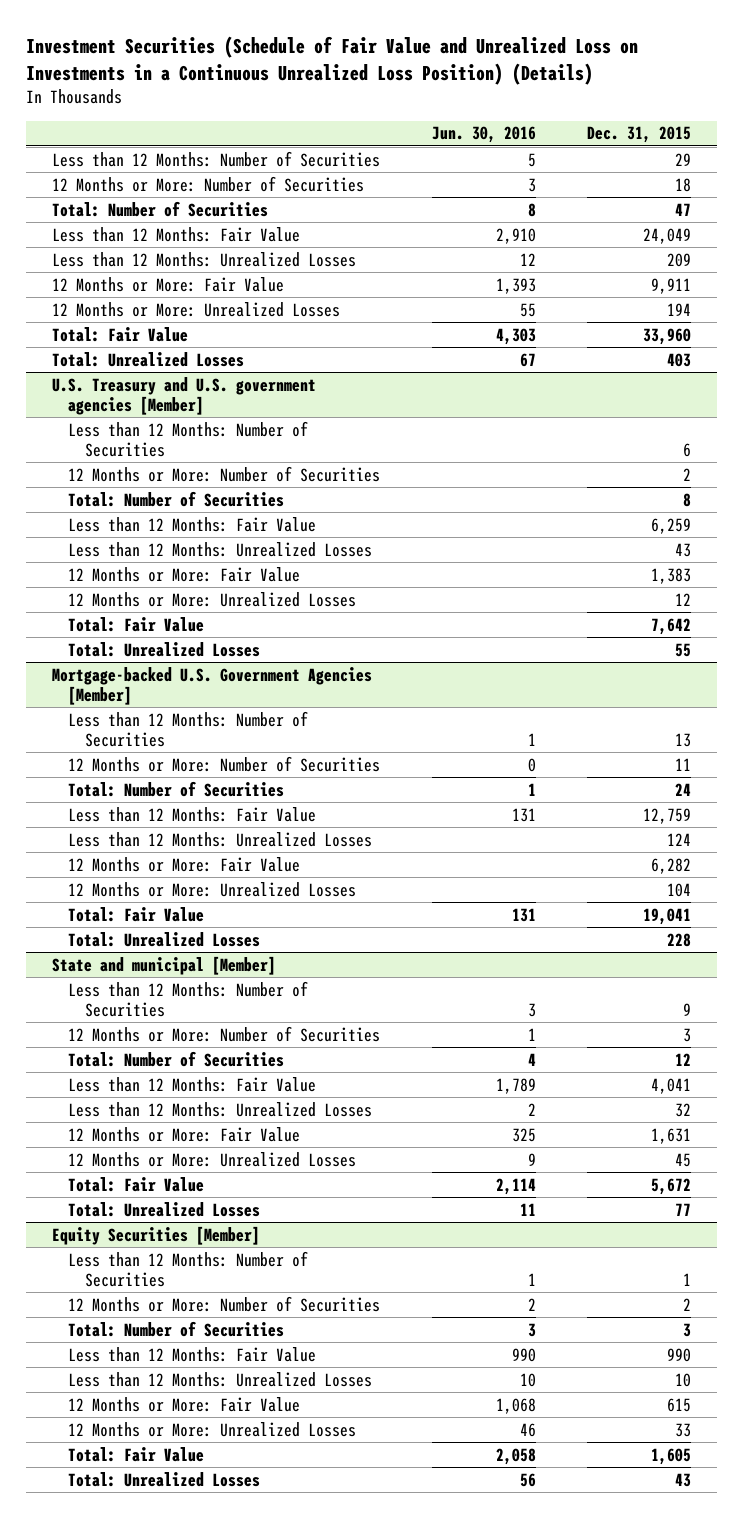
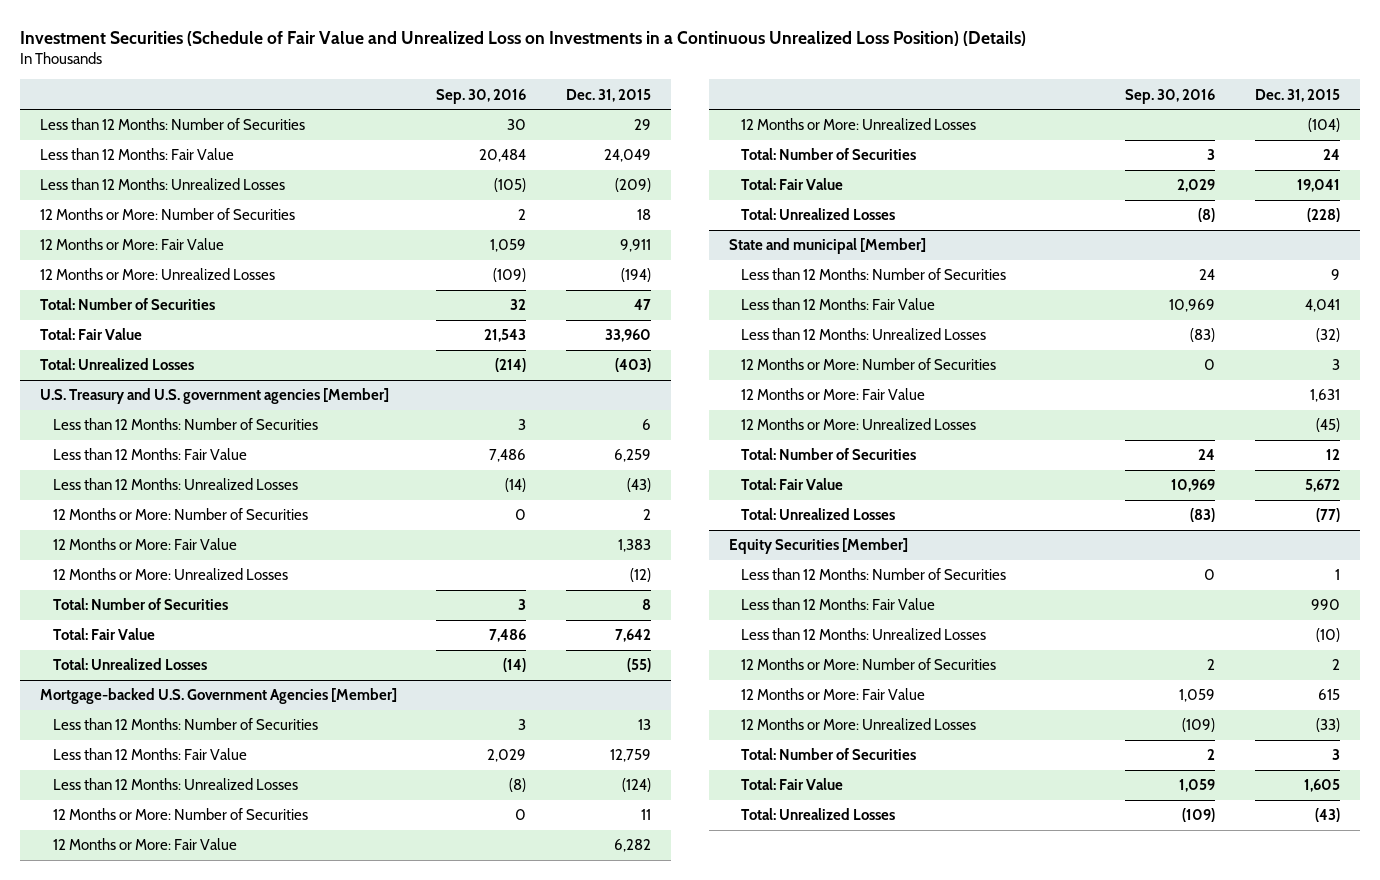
- | Jun. 30, 2016 | Dec. 31, 2015
+ | Sep. 30, 2016 | Dec. 31, 2015
- Less than 12 Months: Unrealized Losses | 12 | 209
+ Less than 12 Months: Unrealized Losses | (105) | (209)
moved down: 12 Months or More: Number of Securities | 2 | 18
- 12 Months or More: Unrealized Losses | 55 | 194
+ 12 Months or More: Unrealized Losses | (109) | (194)
moved down: Total: Number of Securities | 32 | 47
- Total: Unrealized Losses | 67 | 403
+ Total: Unrealized Losses | (214) | (403)
@ U.S. Treasury and U.S. government agencies [Member]
- Less than 12 Months: Unrealized Losses | | 43
+ Less than 12 Months: Unrealized Losses | (14) | (43)
moved down: 12 Months or More: Number of Securities | 0 | 2
- 12 Months or More: Unrealized Losses | | 12
+ 12 Months or More: Unrealized Losses | | (12)
moved down: Total: Number of Securities | 3 | 8
- Total: Unrealized Losses | | 55
+ Total: Unrealized Losses | (14) | (55)
@ Mortgage-backed U.S. Government Agencies [Member]
- Less than 12 Months: Unrealized Losses | | 124
+ Less than 12 Months: Unrealized Losses | (8) | (124)
moved down: 12 Months or More: Number of Securities | 0 | 11
- 12 Months or More: Unrealized Losses | | 104
+ 12 Months or More: Unrealized Losses | | (104)
moved down: Total: Number of Securities | 3 | 24
- Total: Unrealized Losses | | 228
+ Total: Unrealized Losses | (8) | (228)
@ State and municipal [Member]
- Less than 12 Months: Unrealized Losses | 2 | 32
+ Less than 12 Months: Unrealized Losses | (83) | (32)
moved down: 12 Months or More: Number of Securities | 0 | 3
- 12 Months or More: Unrealized Losses | 9 | 45
+ 12 Months or More: Unrealized Losses | | (45)
moved down: Total: Number of Securities | 24 | 12
- Total: Unrealized Losses | 11 | 77
+ Total: Unrealized Losses | (83) | (77)
@ Equity Securities [Member]
- Less than 12 Months: Unrealized Losses | 10 | 10
+ Less than 12 Months: Unrealized Losses | | (10)
moved down: 12 Months or More: Number of Securities | 2 | 2
- 12 Months or More: Unrealized Losses | 46 | 33
+ 12 Months or More: Unrealized Losses | (109) | (33)
moved down: Total: Number of Securities | 2 | 3
- Total: Unrealized Losses | 56 | 43
+ Total: Unrealized Losses | (109) | (43)

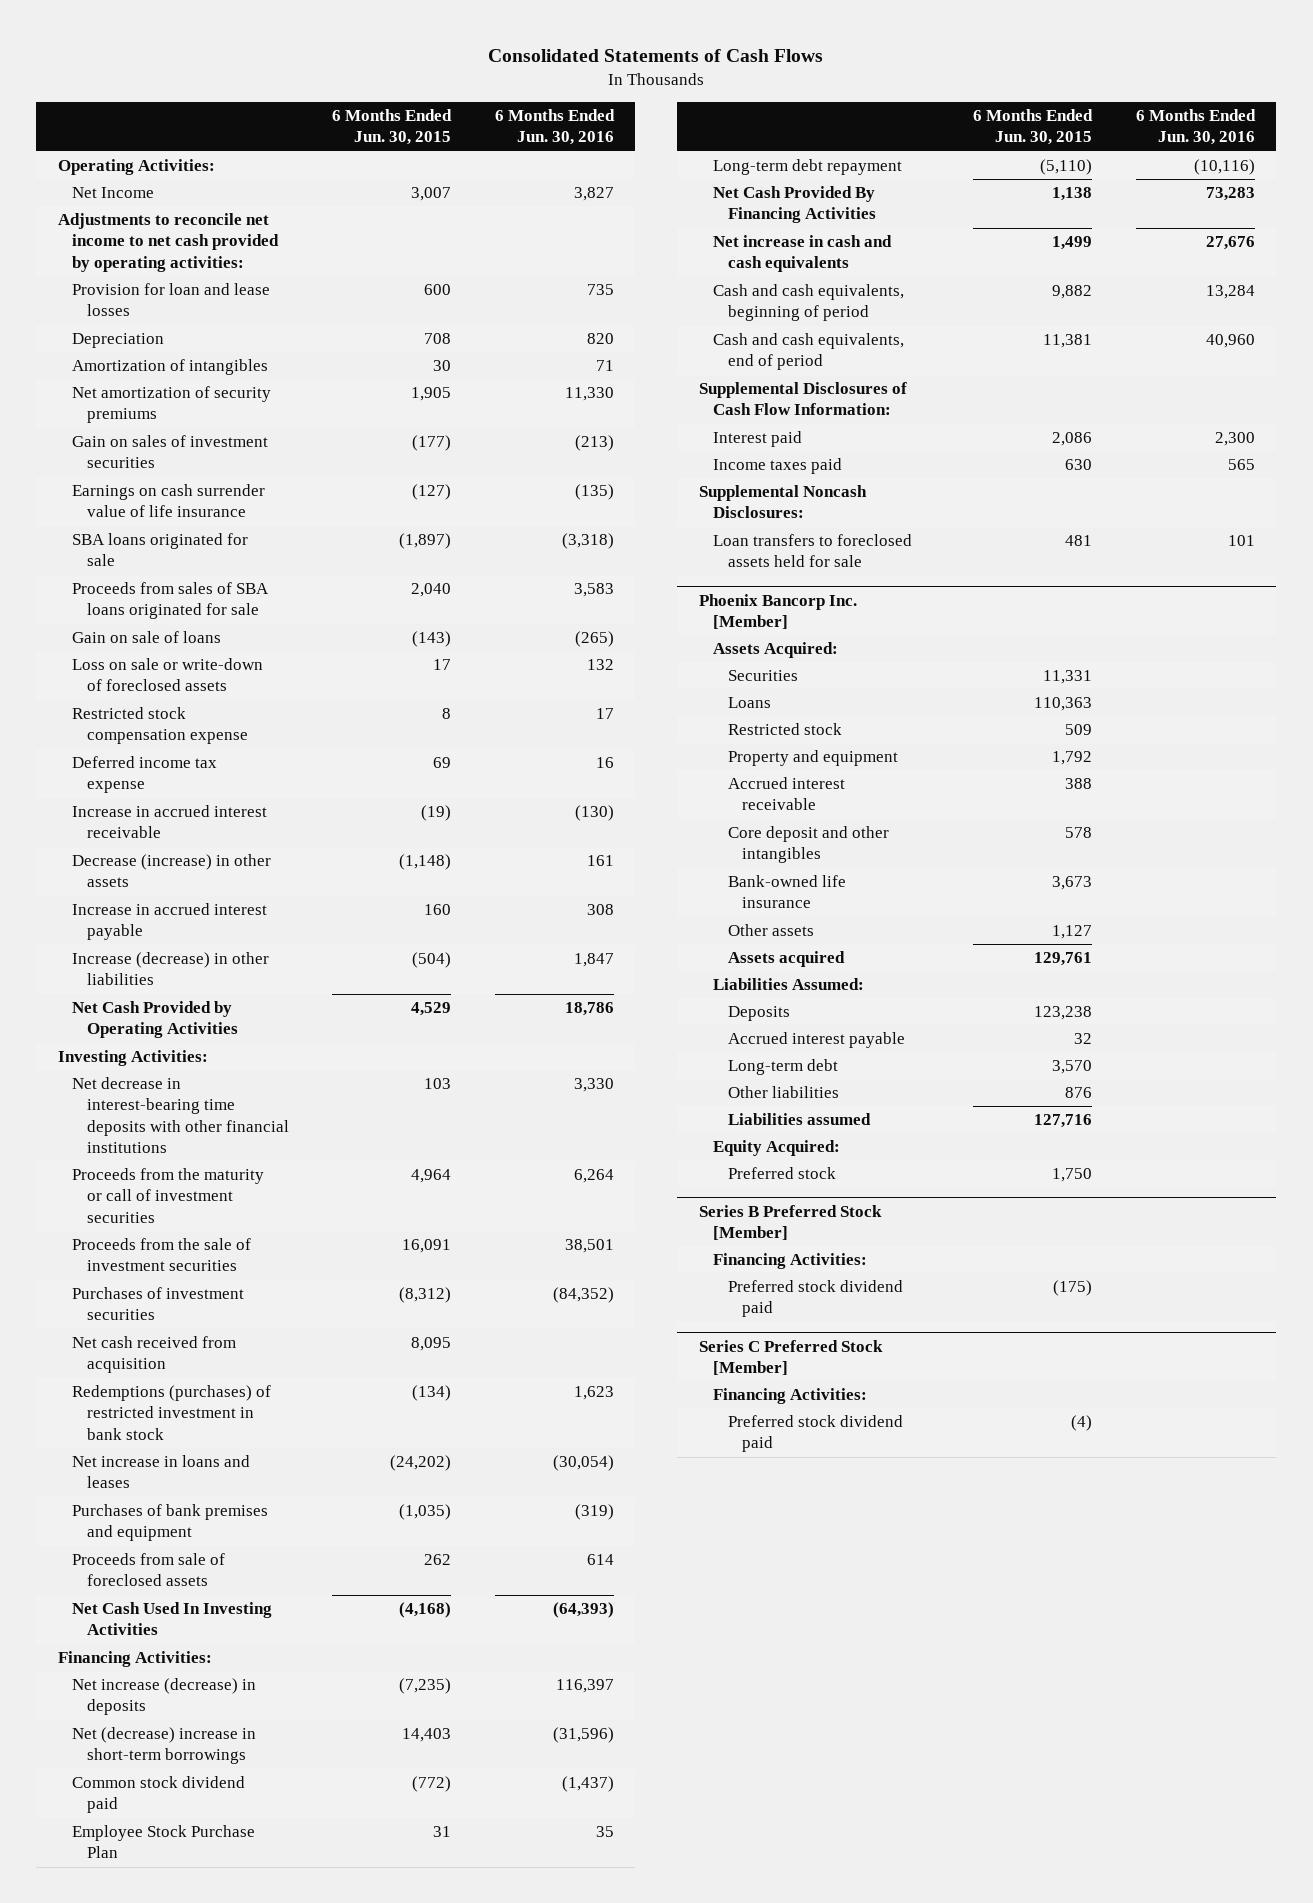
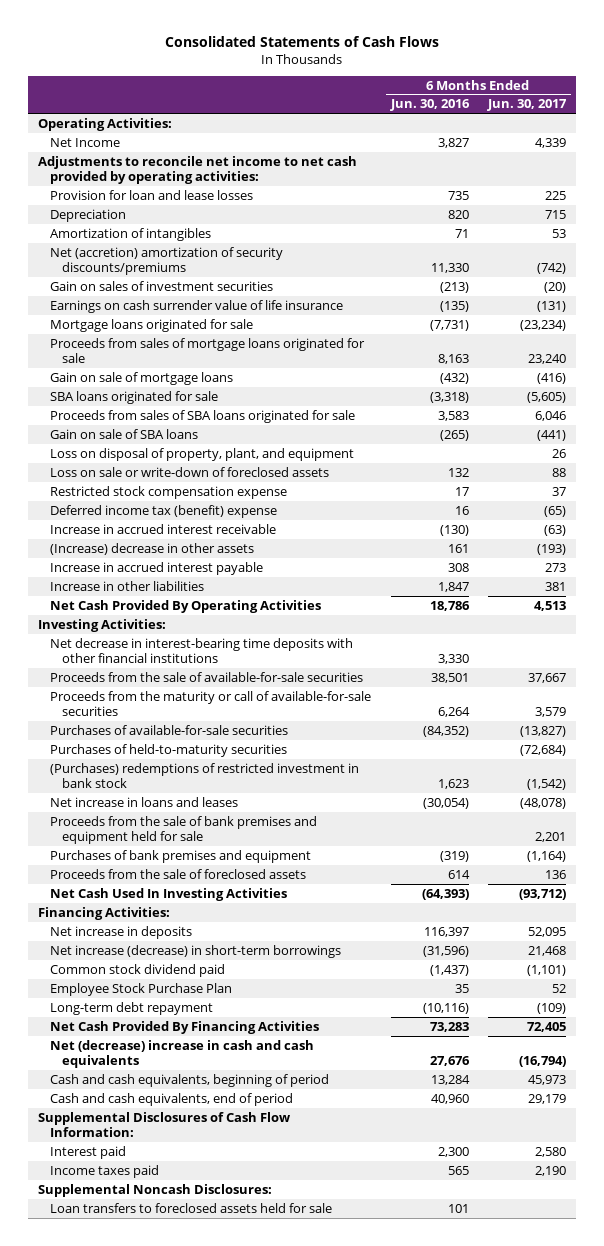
- | 6 Months Ended Jun. 30, 2015 | 6 Months Ended Jun. 30, 2016
+ | 6 Months Ended Jun. 30, 2016 | 6 Months Ended Jun. 30, 2017
- Net amortization of security premiums | 1,905 | 11,330
+ Net (accretion) amortization of security discounts/premiums | 11,330 | (742)
+ Mortgage loans originated for sale | (7,731) | (23,234)
+ Proceeds from sales of mortgage loans originated for sale | 8,163 | 23,240
+ Gain on sale of mortgage loans | (432) | (416)
- Gain on sale of loans | (143) | (265)
+ Gain on sale of SBA loans | (265) | (441)
+ Loss on disposal of property, plant, and equipment | | 26
- Deferred income tax expense | 69 | 16
+ Deferred income tax (benefit) expense | 16 | (65)
- Decrease (increase) in other assets | (1,148) | 161
+ (Increase) decrease in other assets | 161 | (193)
- Increase (decrease) in other liabilities | (504) | 1,847
- Net Cash Provided by Operating Activities | 4,529 | 18,786
+ Increase in other liabilities | 1,847 | 381
+ Net Cash Provided By Operating Activities | 18,786 | 4,513
- Proceeds from the maturity or call of investment securities | 4,964 | 6,264
- Proceeds from the sale of investment securities | 16,091 | 38,501
- Purchases of investment securities | (8,312) | (84,352)
- Net cash received from acquisition | 8,095 |
- Redemptions (purchases) of restricted investment in bank stock | (134) | 1,623
+ Proceeds from the sale of available-for-sale securities | 38,501 | 37,667
+ Proceeds from the maturity or call of available-for-sale securities | 6,264 | 3,579
+ Purchases of available-for-sale securities | (84,352) | (13,827)
+ Purchases of held-to-maturity securities | | (72,684)
+ (Purchases) redemptions of restricted investment in bank stock | 1,623 | (1,542)
+ Proceeds from the sale of bank premises and equipment held for sale | | 2,201
- Proceeds from sale of foreclosed assets | 262 | 614
+ Proceeds from the sale of foreclosed assets | 614 | 136
- Net increase (decrease) in deposits | (7,235) | 116,397
- Net (decrease) increase in short-term borrowings | 14,403 | (31,596)
+ Net increase in deposits | 116,397 | 52,095
+ Net increase (decrease) in short-term borrowings | (31,596) | 21,468
- Net increase in cash and cash equivalents | 1,499 | 27,676
+ Net (decrease) increase in cash and cash equivalents | 27,676 | (16,794)
- Phoenix Bancorp Inc. [Member]
- Assets Acquired:
- Securities | 11,331 |
- Loans | 110,363 |
- Restricted stock | 509 |
- Property and equipment | 1,792 |
- Accrued interest receivable | 388 |
- Core deposit and other intangibles | 578 |
- Bank-owned life insurance | 3,673 |
- Other assets | 1,127 |
- Assets acquired | 129,761 |
- Liabilities Assumed:
- Deposits | 123,238 |
- Accrued interest payable | 32 |
- Long-term debt | 3,570 |
- Other liabilities | 876 |
- Liabilities assumed | 127,716 |
- Equity Acquired:
- Preferred stock | 1,750 |
- Series B Preferred Stock [Member]
- Financing Activities:
- Preferred stock dividend paid | (175) |
- Series C Preferred Stock [Member]
- Financing Activities:
- Preferred stock dividend paid | (4) |

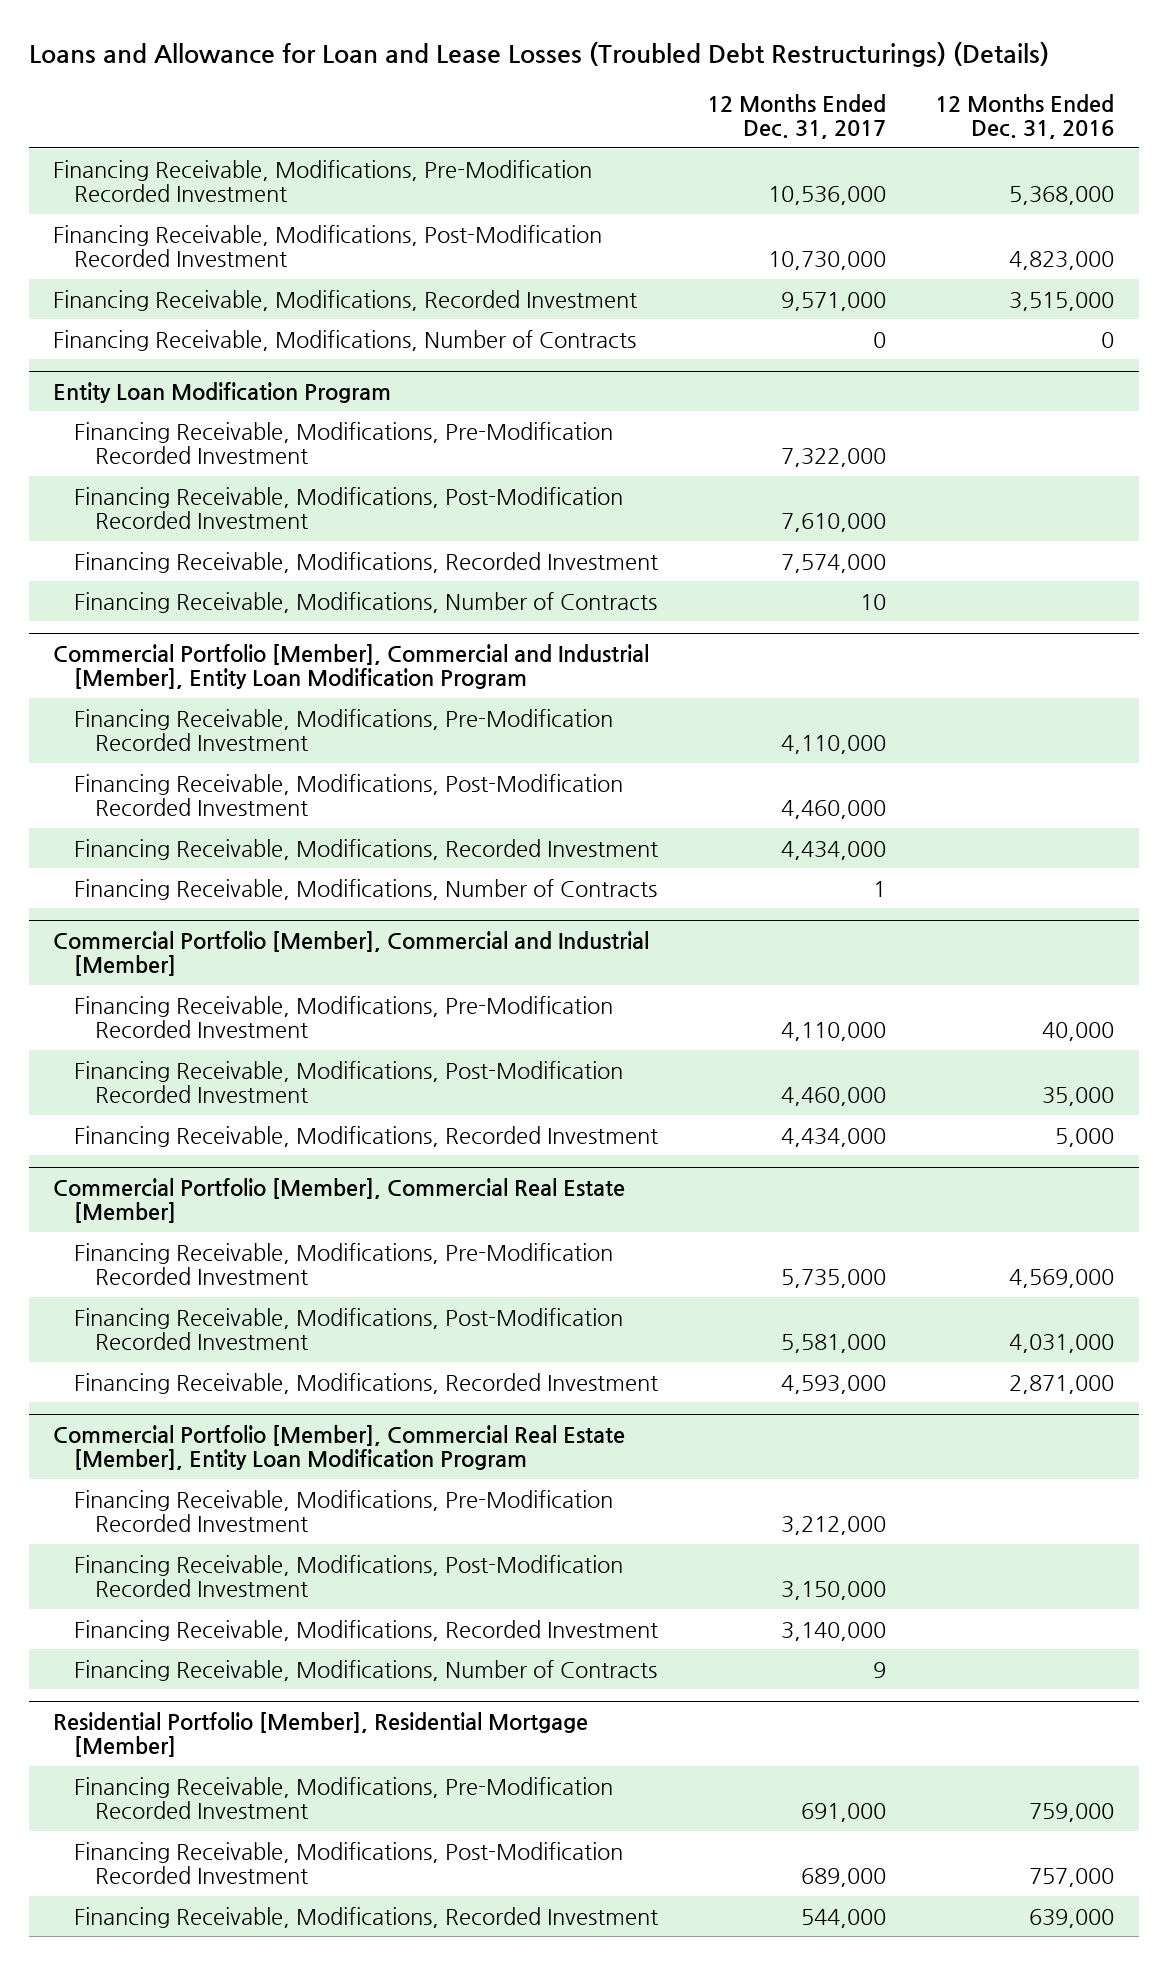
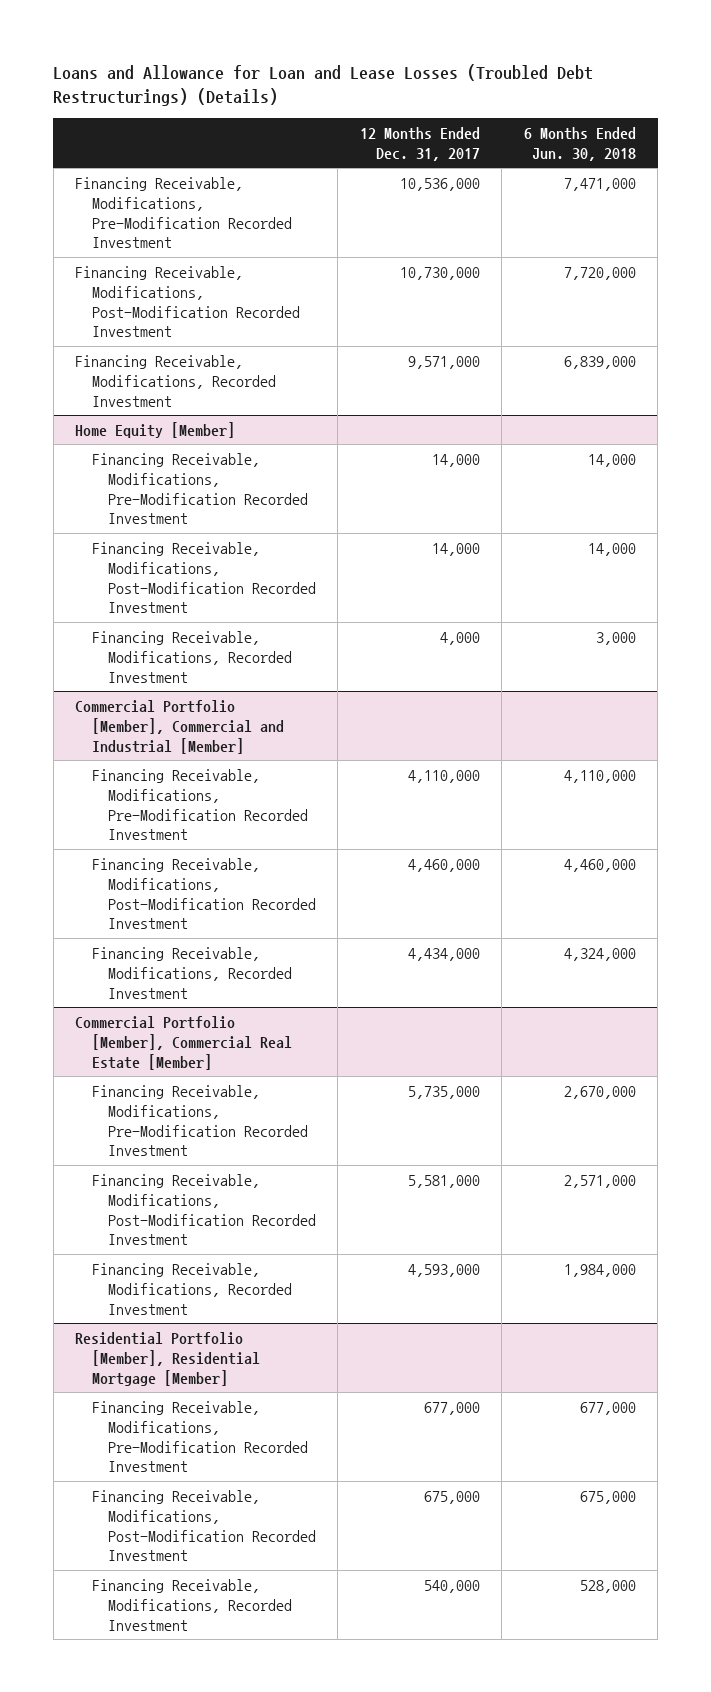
- | 12 Months Ended Dec. 31, 2017 | 12 Months Ended Dec. 31, 2016
+ | 12 Months Ended Dec. 31, 2017 | 6 Months Ended Jun. 30, 2018
- Financing Receivable, Modifications, Number of Contracts | 0 | 0
- Entity Loan Modification Program
- Financing Receivable, Modifications, Pre-Modification Recorded Investment | 7,322,000 |
- Financing Receivable, Modifications, Post-Modification Recorded Investment | 7,610,000 |
- Financing Receivable, Modifications, Recorded Investment | 7,574,000 |
- Financing Receivable, Modifications, Number of Contracts | 10 |
- Commercial Portfolio [Member], Commercial and Industrial [Member], Entity Loan Modification Program
- Financing Receivable, Modifications, Pre-Modification Recorded Investment | 4,110,000 |
- Financing Receivable, Modifications, Post-Modification Recorded Investment | 4,460,000 |
- Financing Receivable, Modifications, Recorded Investment | 4,434,000 |
- Financing Receivable, Modifications, Number of Contracts | 1 |
+ Home Equity [Member]
+ Financing Receivable, Modifications, Pre-Modification Recorded Investment | 14,000 | 14,000
+ Financing Receivable, Modifications, Post-Modification Recorded Investment | 14,000 | 14,000
+ Financing Receivable, Modifications, Recorded Investment | 4,000 | 3,000
- Commercial Portfolio [Member], Commercial Real Estate [Member], Entity Loan Modification Program
- Financing Receivable, Modifications, Pre-Modification Recorded Investment | 3,212,000 |
- Financing Receivable, Modifications, Post-Modification Recorded Investment | 3,150,000 |
- Financing Receivable, Modifications, Recorded Investment | 3,140,000 |
- Financing Receivable, Modifications, Number of Contracts | 9 |
@ Residential Portfolio [Member], Residential Mortgage [Member]
- Financing Receivable, Modifications, Pre-Modification Recorded Investment | 691,000 | 759,000
- Financing Receivable, Modifications, Post-Modification Recorded Investment | 689,000 | 757,000
- Financing Receivable, Modifications, Recorded Investment | 544,000 | 639,000
+ Financing Receivable, Modifications, Pre-Modification Recorded Investment | 677,000 | 677,000
+ Financing Receivable, Modifications, Post-Modification Recorded Investment | 675,000 | 675,000
+ Financing Receivable, Modifications, Recorded Investment | 540,000 | 528,000

